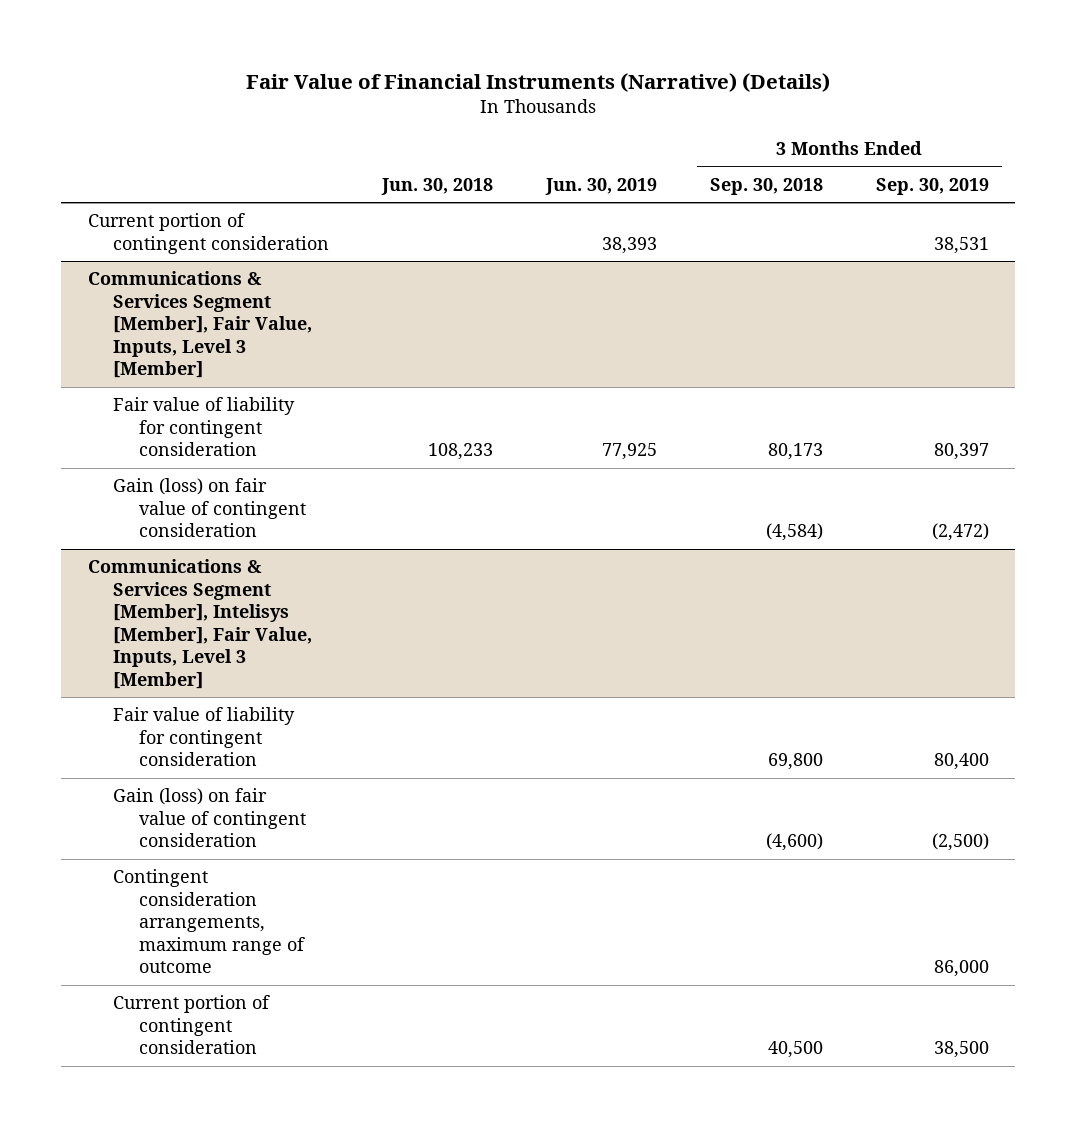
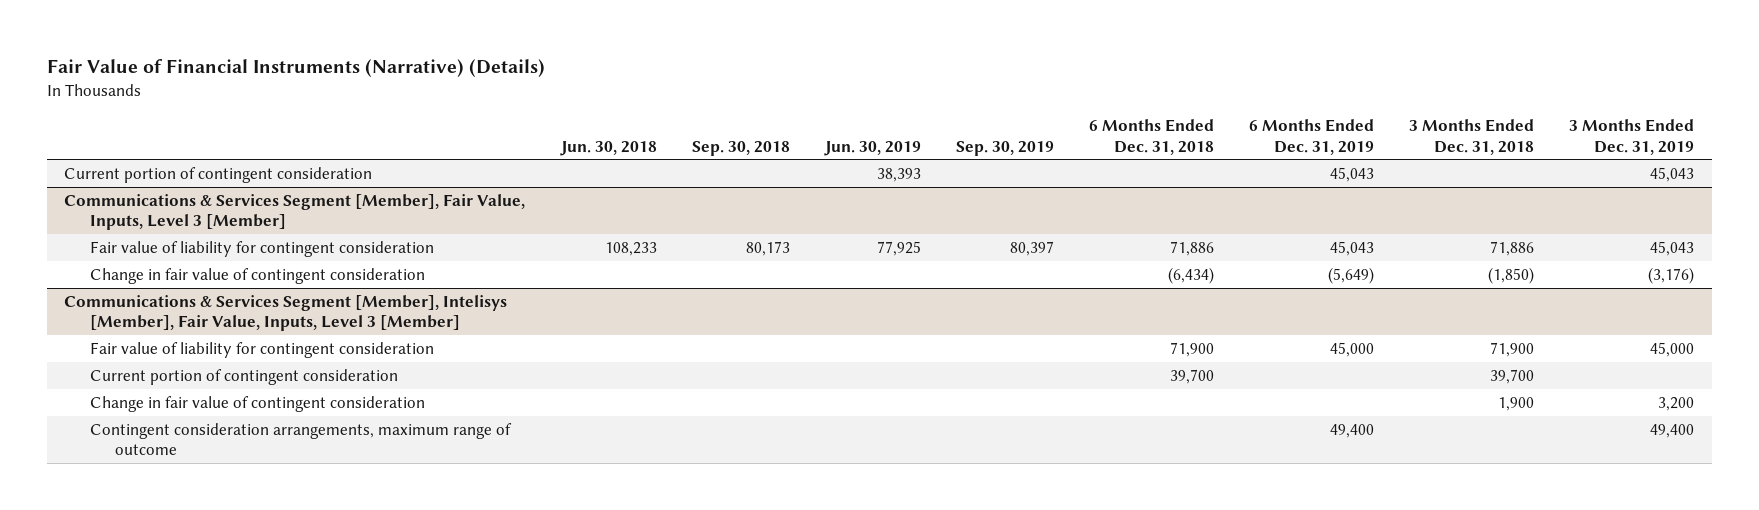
- | Jun. 30, 2018 | Jun. 30, 2019 | 3 Months Ended Sep. 30, 2018 | 3 Months Ended Sep. 30, 2019
+ | Jun. 30, 2018 | Sep. 30, 2018 | Jun. 30, 2019 | Sep. 30, 2019 | 6 Months Ended Dec. 31, 2018 | 6 Months Ended Dec. 31, 2019 | 3 Months Ended Dec. 31, 2018 | 3 Months Ended Dec. 31, 2019
@ Communications & Services Segment [Member], Fair Value, Inputs, Level 3 [Member]
- Gain (loss) on fair value of contingent consideration | | | (4,584) | (2,472)
+ Change in fair value of contingent consideration | | | | | (6,434) | (5,649) | (1,850) | (3,176)
@ Communications & Services Segment [Member], Intelisys [Member], Fair Value, Inputs, Level 3 [Member]
- Gain (loss) on fair value of contingent consideration | | | (4,600) | (2,500)
+ Change in fair value of contingent consideration | | | | | | | 1,900 | 3,200
moved down: Contingent consideration arrangements, maximum range of outcome | | | | | | 49,400 | | 49,400

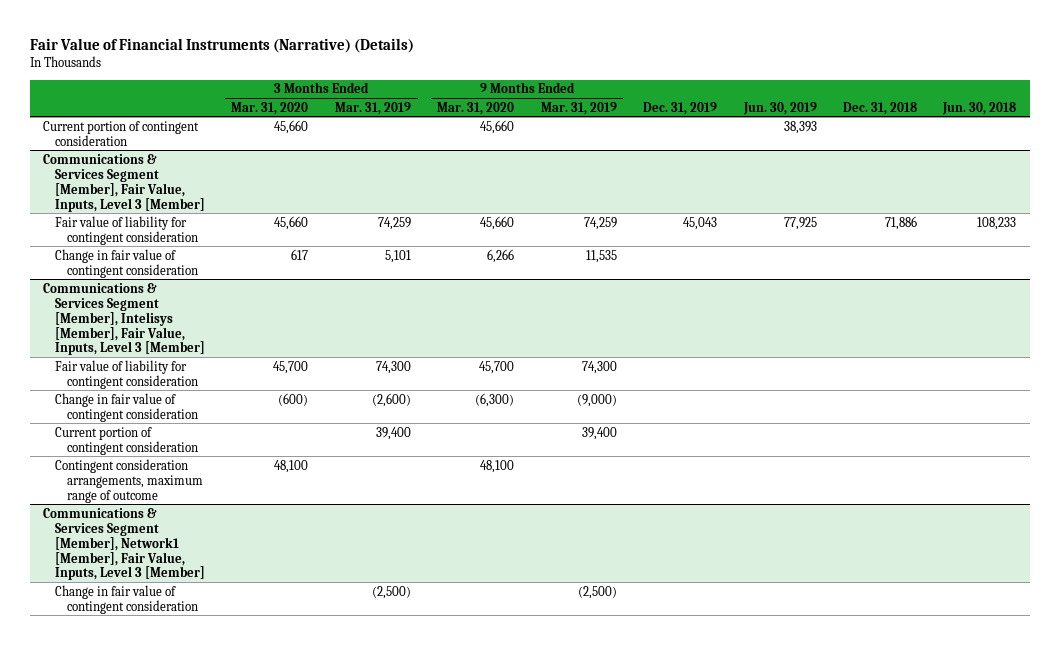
- | Jun. 30, 2018 | Sep. 30, 2018 | Jun. 30, 2019 | Sep. 30, 2019 | 6 Months Ended Dec. 31, 2018 | 6 Months Ended Dec. 31, 2019 | 3 Months Ended Dec. 31, 2018 | 3 Months Ended Dec. 31, 2019
+ | 3 Months Ended Mar. 31, 2020 | 3 Months Ended Mar. 31, 2019 | 9 Months Ended Mar. 31, 2020 | 9 Months Ended Mar. 31, 2019 | Dec. 31, 2019 | Jun. 30, 2019 | Dec. 31, 2018 | Jun. 30, 2018
@ Communications & Services Segment [Member], Intelisys [Member], Fair Value, Inputs, Level 3 [Member]
moved down: Current portion of contingent consideration | | 39,400 | | 39,400 | | | |
+ Communications & Services Segment [Member], Network1 [Member], Fair Value, Inputs, Level 3 [Member]
+ Change in fair value of contingent consideration | | (2,500) | | (2,500) | | | |

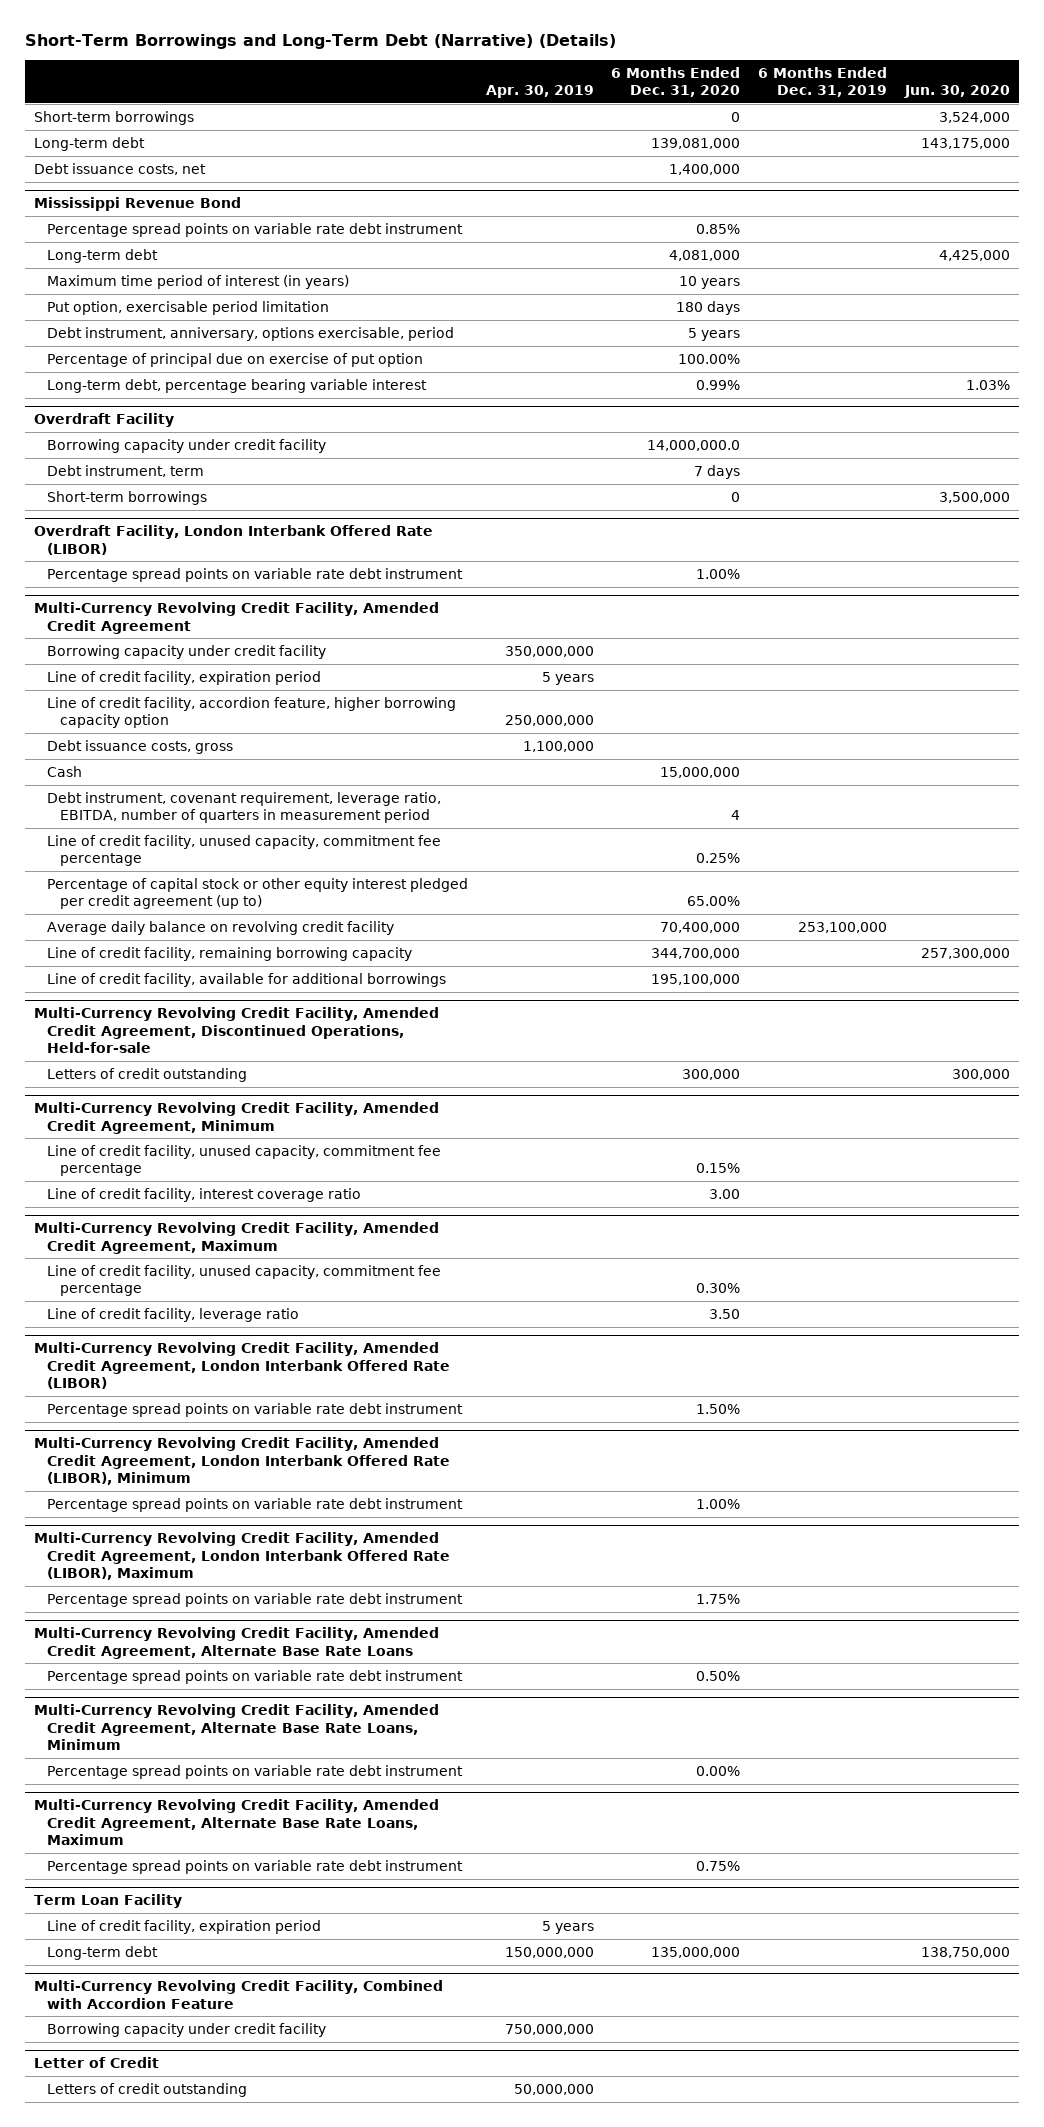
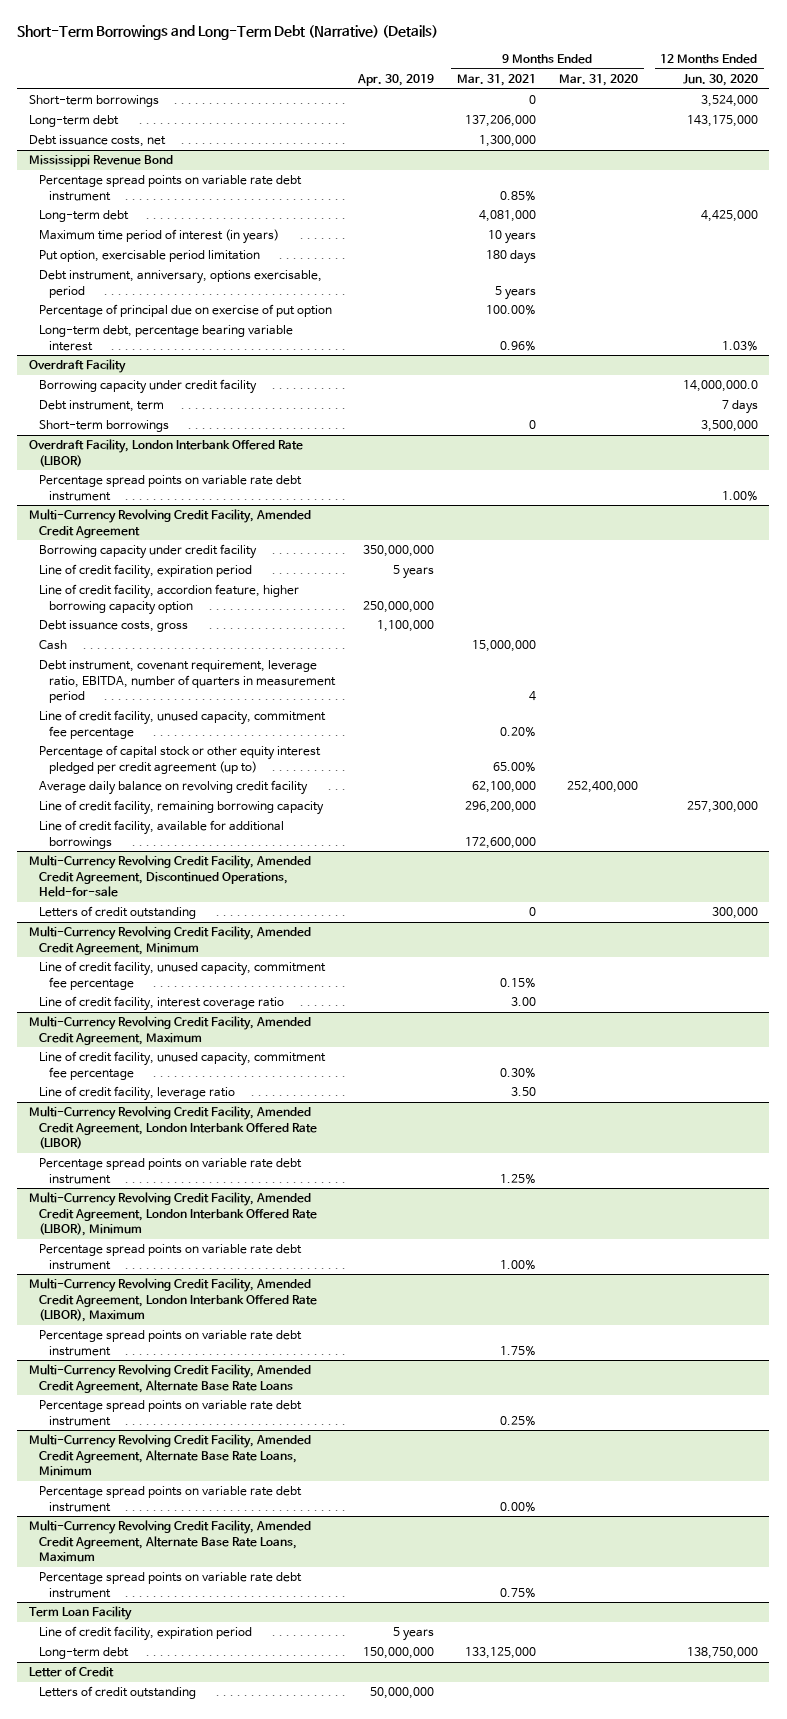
- | Apr. 30, 2019 | 6 Months Ended Dec. 31, 2020 | 6 Months Ended Dec. 31, 2019 | Jun. 30, 2020
+ | Apr. 30, 2019 | 9 Months Ended Mar. 31, 2021 | 9 Months Ended Mar. 31, 2020 | 12 Months Ended Jun. 30, 2020
- Multi-Currency Revolving Credit Facility, Combined with Accordion Feature
- Borrowing capacity under credit facility | 750,000,000 | | |

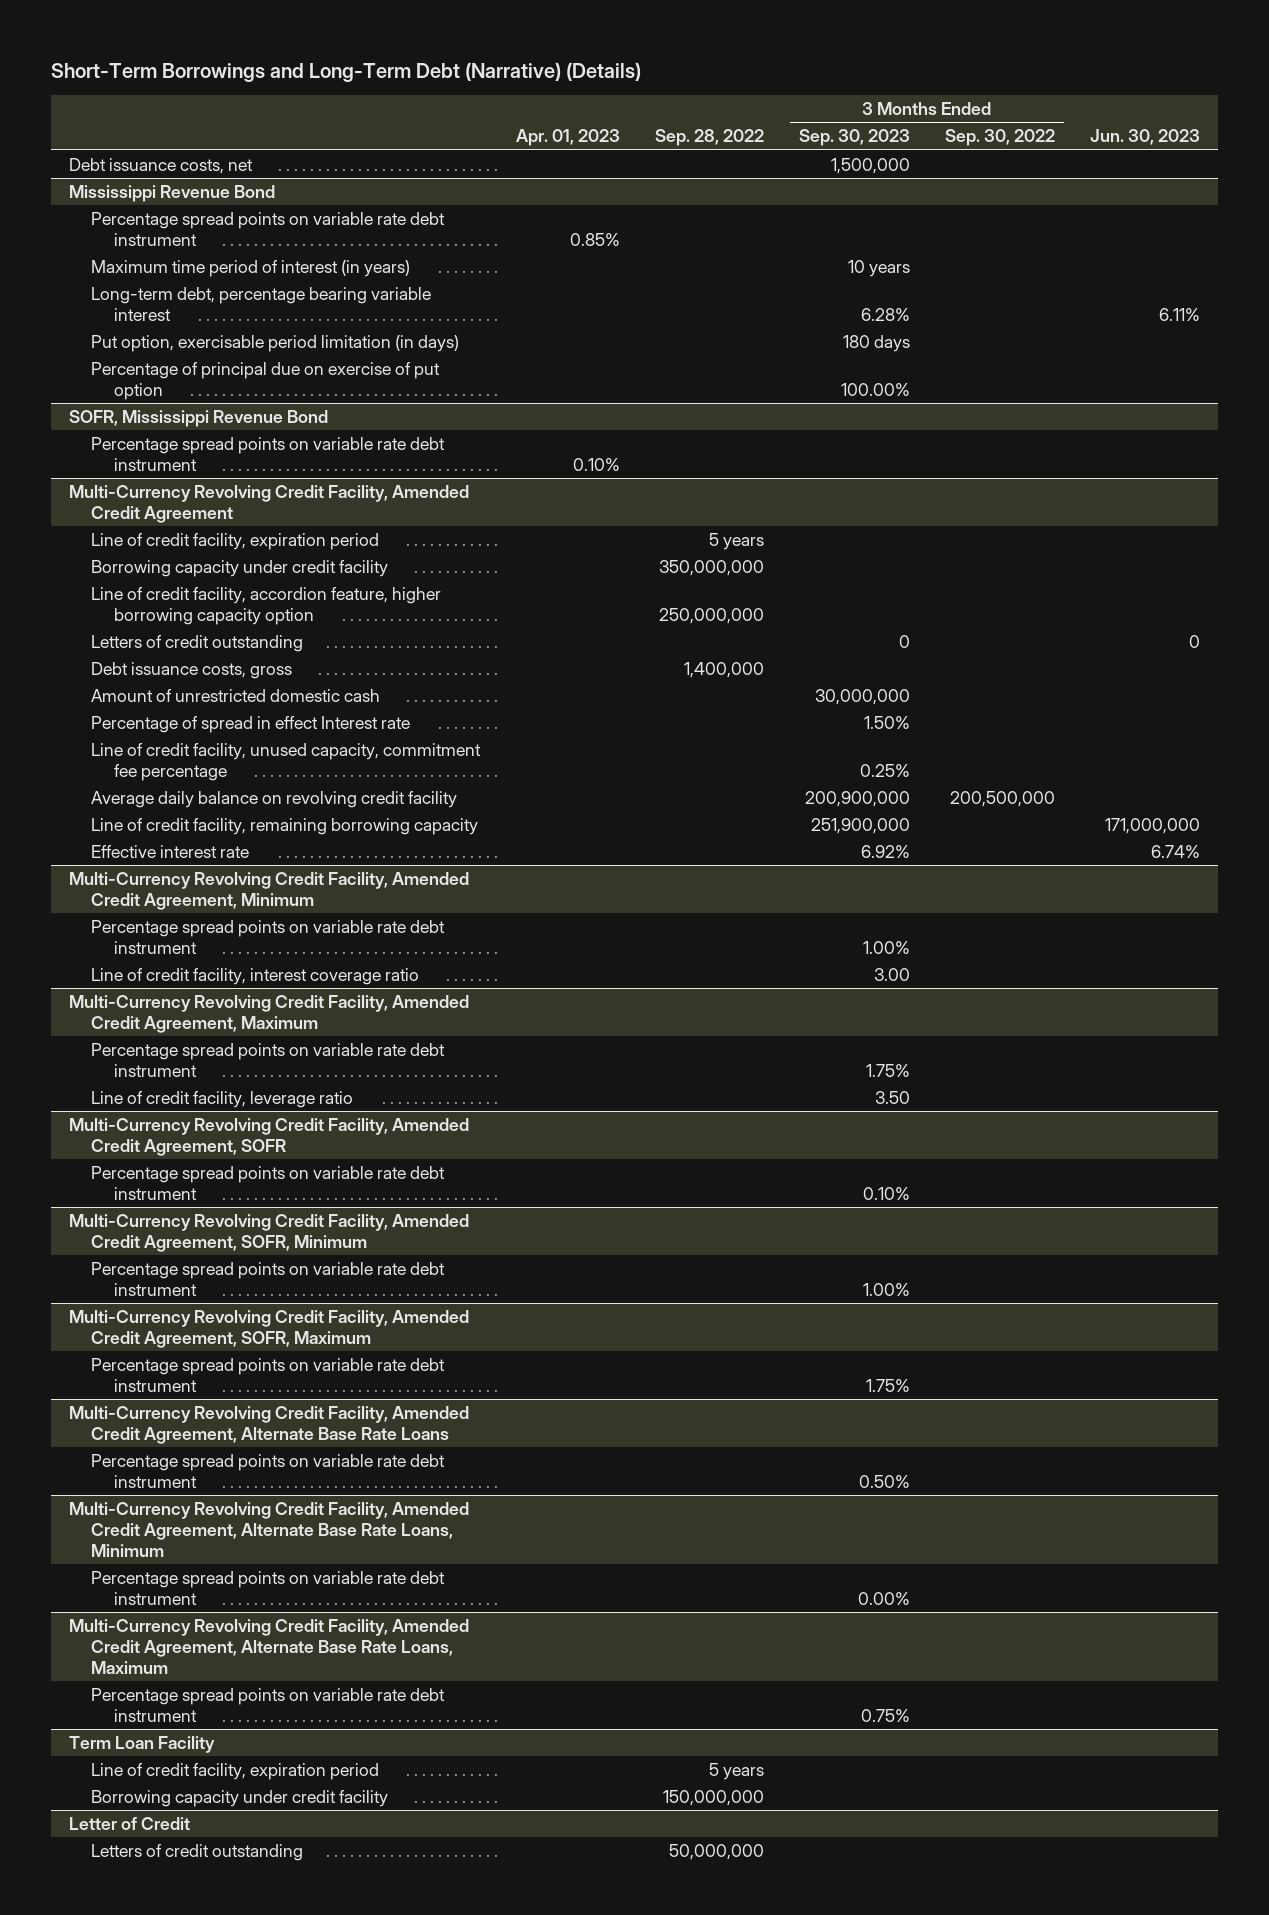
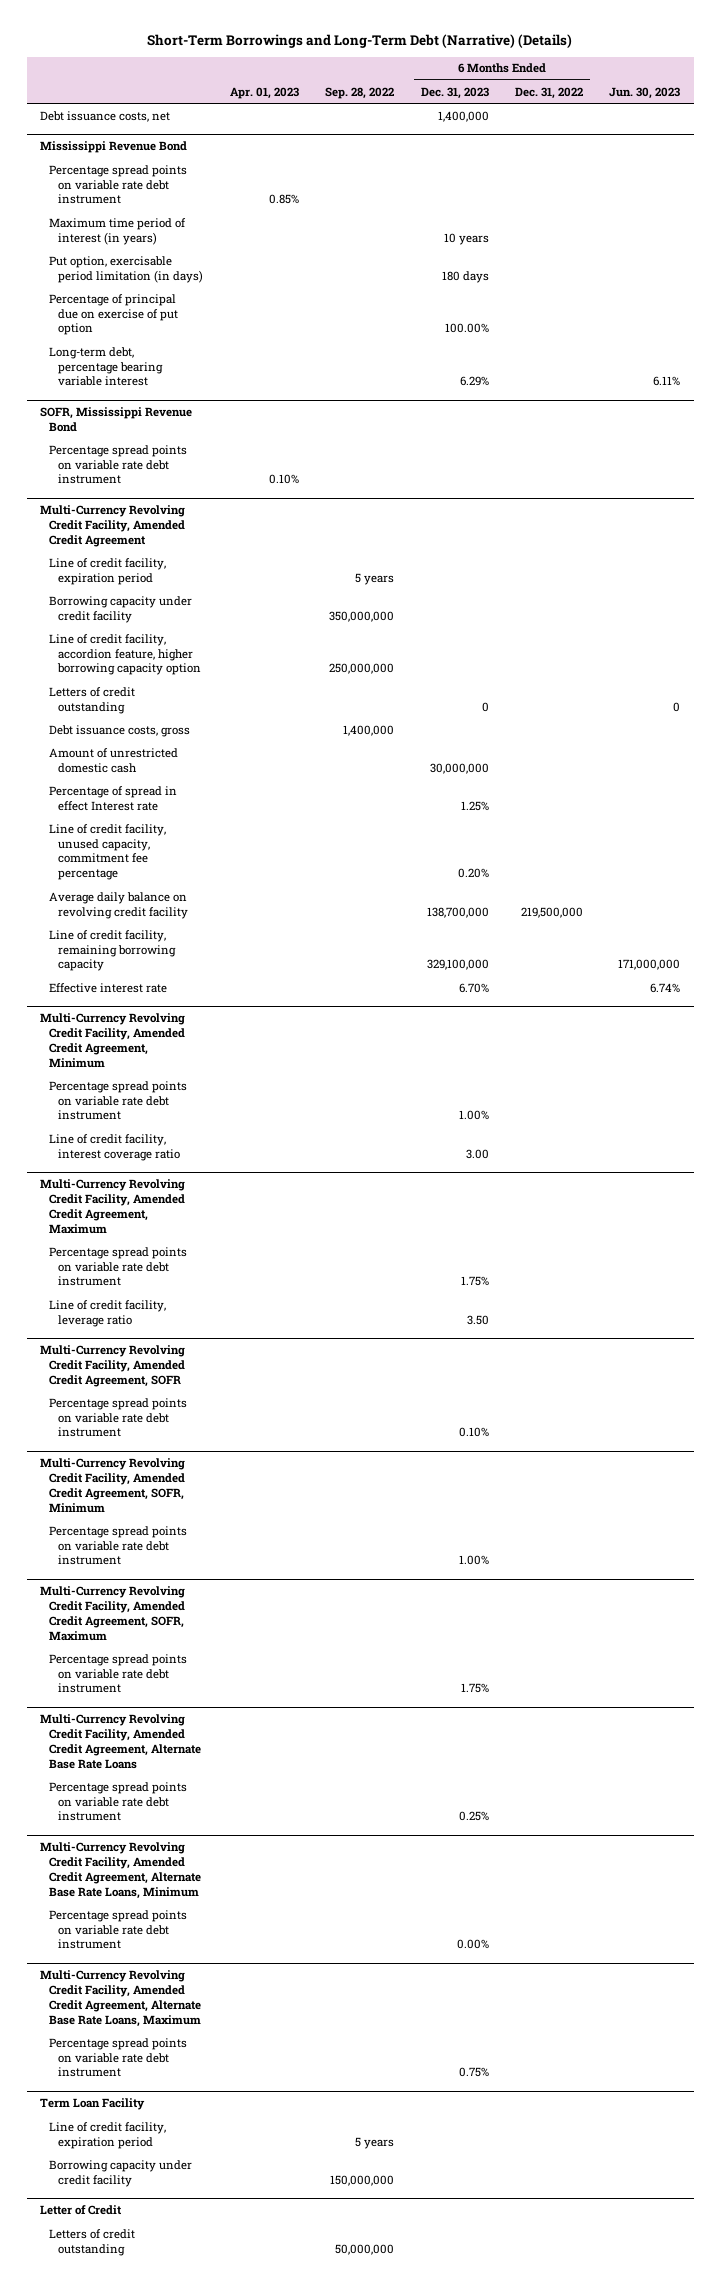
- | Apr. 01, 2023 | Sep. 28, 2022 | 3 Months Ended Sep. 30, 2023 | 3 Months Ended Sep. 30, 2022 | Jun. 30, 2023
+ | Apr. 01, 2023 | Sep. 28, 2022 | 6 Months Ended Dec. 31, 2023 | 6 Months Ended Dec. 31, 2022 | Jun. 30, 2023
@ Mississippi Revenue Bond
moved down: Long-term debt, percentage bearing variable interest | | | 6.29% | | 6.11%

